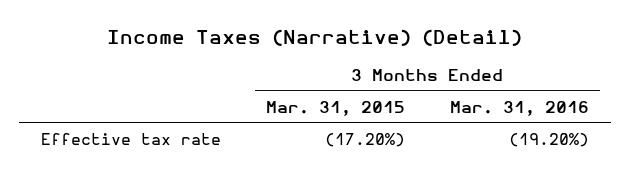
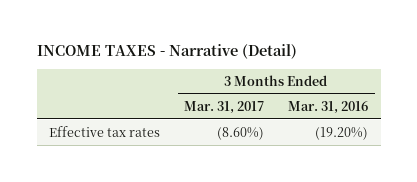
- Income Taxes (Narrative) (Detail)
+ INCOME TAXES - Narrative (Detail)
- | 3 Months Ended Mar. 31, 2015 | 3 Months Ended Mar. 31, 2016
+ | 3 Months Ended Mar. 31, 2017 | 3 Months Ended Mar. 31, 2016
- Effective tax rate | (17.20%) | (19.20%)
+ Effective tax rates | (8.60%) | (19.20%)

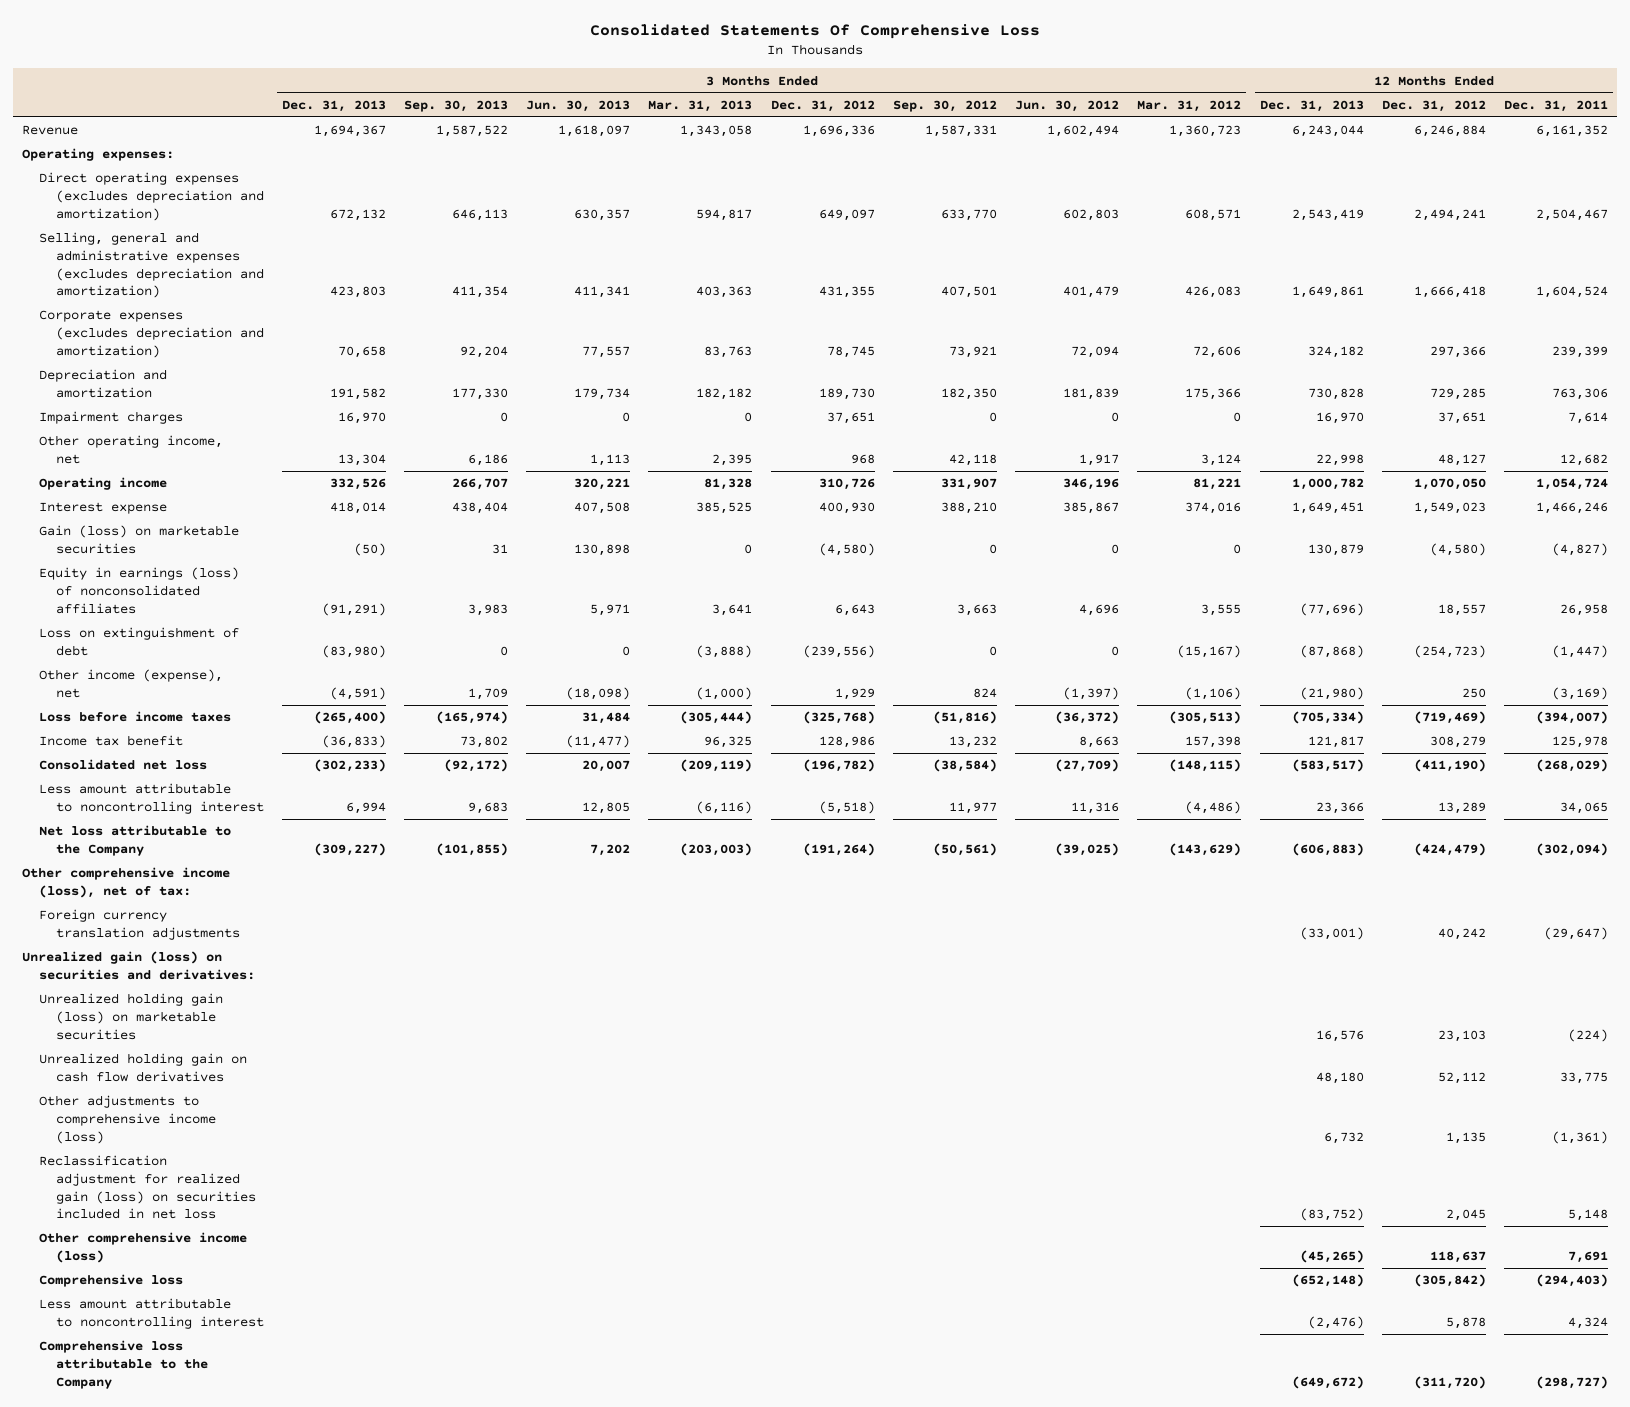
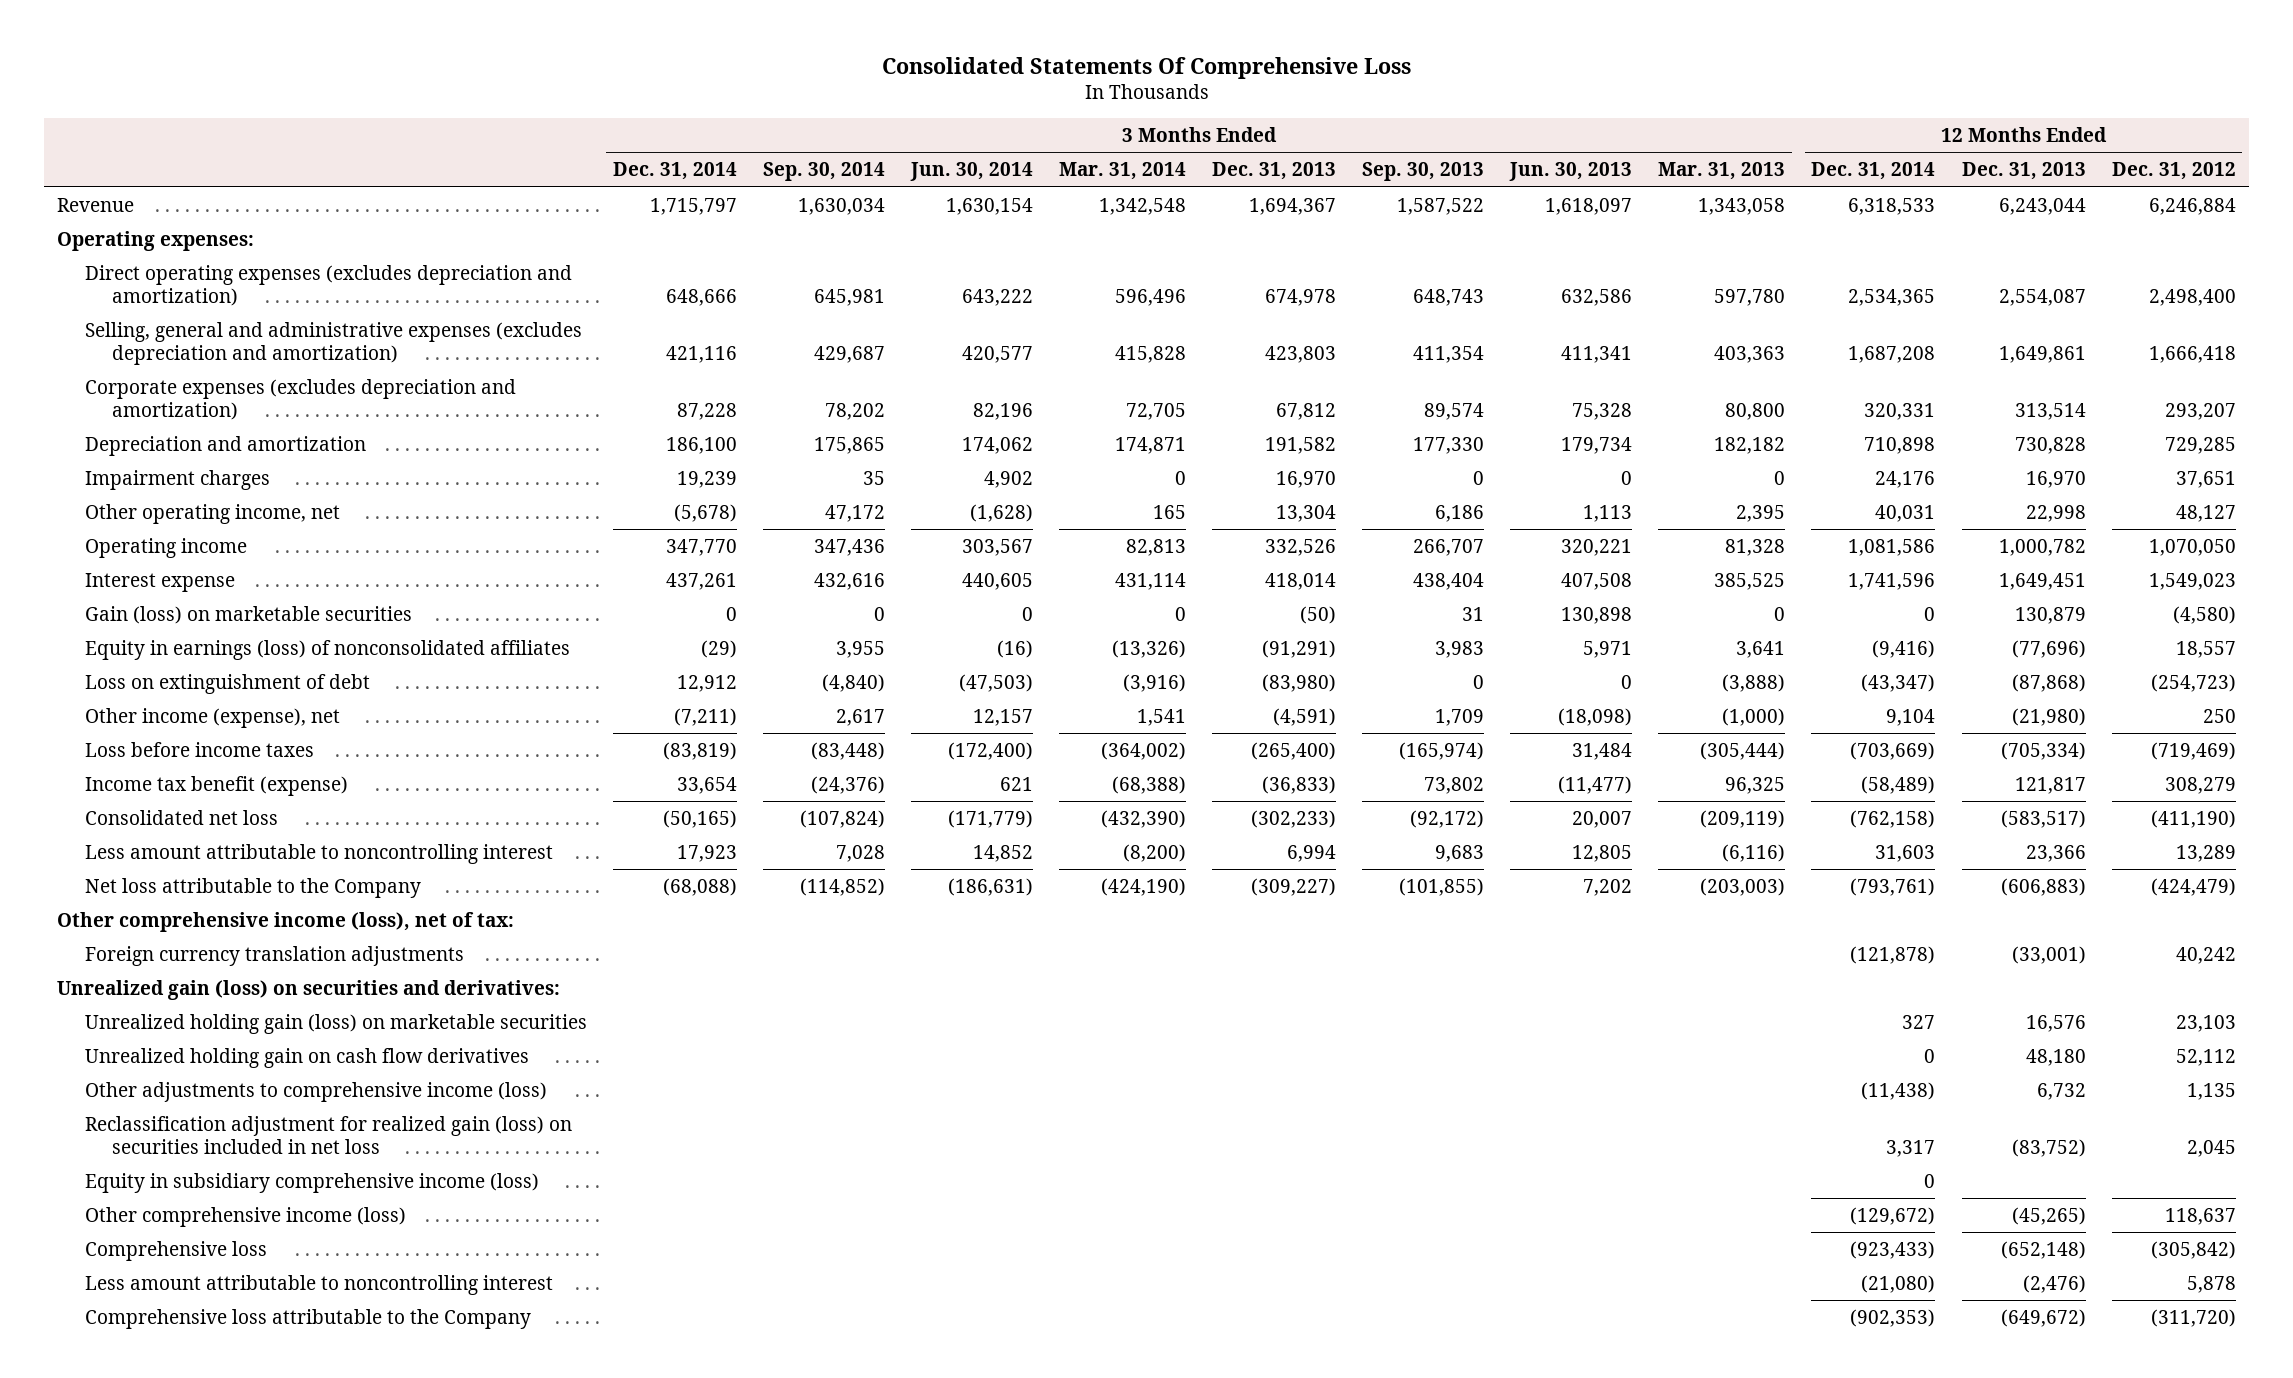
- | 3 Months Ended Dec. 31, 2013 | 3 Months Ended Sep. 30, 2013 | 3 Months Ended Jun. 30, 2013 | 3 Months Ended Mar. 31, 2013 | 3 Months Ended Dec. 31, 2012 | 3 Months Ended Sep. 30, 2012 | 3 Months Ended Jun. 30, 2012 | 3 Months Ended Mar. 31, 2012 | 12 Months Ended Dec. 31, 2013 | 12 Months Ended Dec. 31, 2012 | 12 Months Ended Dec. 31, 2011
+ | 3 Months Ended Dec. 31, 2014 | 3 Months Ended Sep. 30, 2014 | 3 Months Ended Jun. 30, 2014 | 3 Months Ended Mar. 31, 2014 | 3 Months Ended Dec. 31, 2013 | 3 Months Ended Sep. 30, 2013 | 3 Months Ended Jun. 30, 2013 | 3 Months Ended Mar. 31, 2013 | 12 Months Ended Dec. 31, 2014 | 12 Months Ended Dec. 31, 2013 | 12 Months Ended Dec. 31, 2012
- Direct operating expenses (excludes depreciation and amortization) | 672,132 | 646,113 | 630,357 | 594,817 | 649,097 | 633,770 | 602,803 | 608,571 | 2,543,419 | 2,494,241 | 2,504,467
+ Direct operating expenses (excludes depreciation and amortization) | 648,666 | 645,981 | 643,222 | 596,496 | 674,978 | 648,743 | 632,586 | 597,780 | 2,534,365 | 2,554,087 | 2,498,400
- Corporate expenses (excludes depreciation and amortization) | 70,658 | 92,204 | 77,557 | 83,763 | 78,745 | 73,921 | 72,094 | 72,606 | 324,182 | 297,366 | 239,399
+ Corporate expenses (excludes depreciation and amortization) | 87,228 | 78,202 | 82,196 | 72,705 | 67,812 | 89,574 | 75,328 | 80,800 | 320,331 | 313,514 | 293,207
- Income tax benefit | (36,833) | 73,802 | (11,477) | 96,325 | 128,986 | 13,232 | 8,663 | 157,398 | 121,817 | 308,279 | 125,978
+ Income tax benefit (expense) | 33,654 | (24,376) | 621 | (68,388) | (36,833) | 73,802 | (11,477) | 96,325 | (58,489) | 121,817 | 308,279
+ Equity in subsidiary comprehensive income (loss) | | | | | | | | | 0 | |

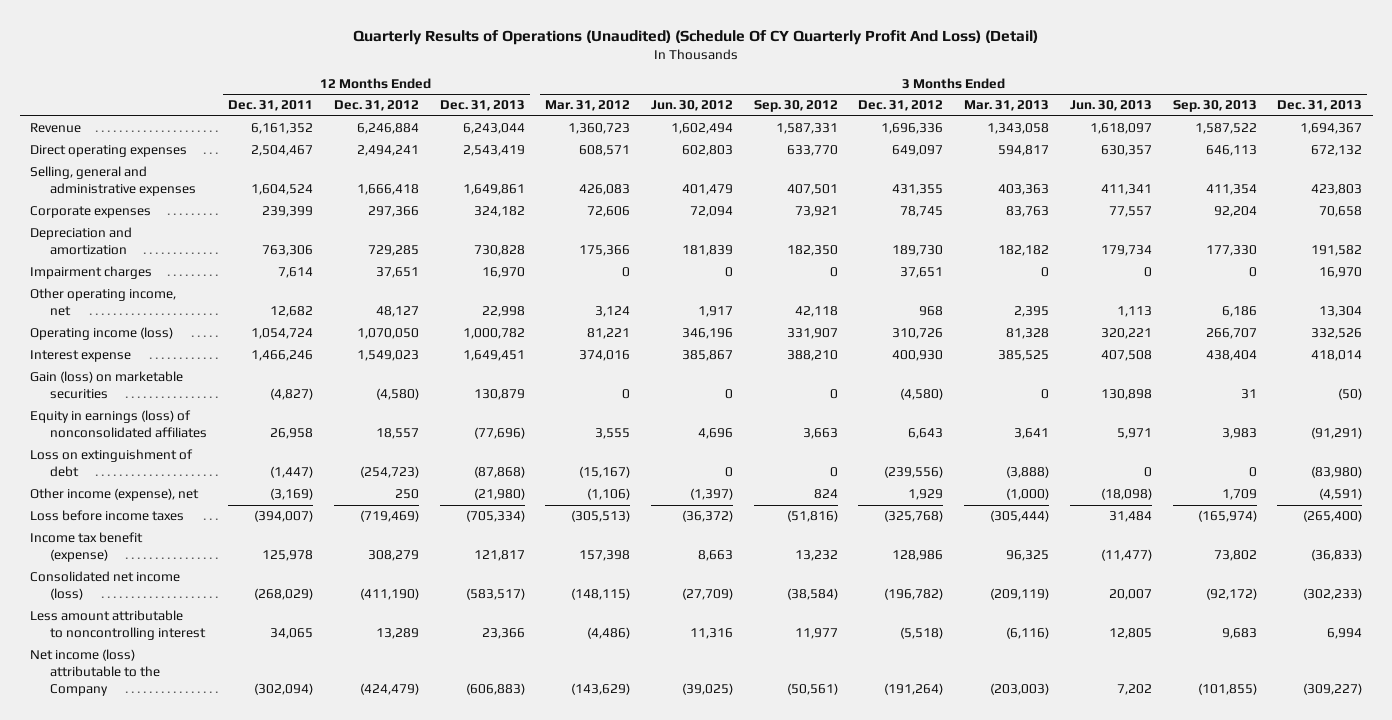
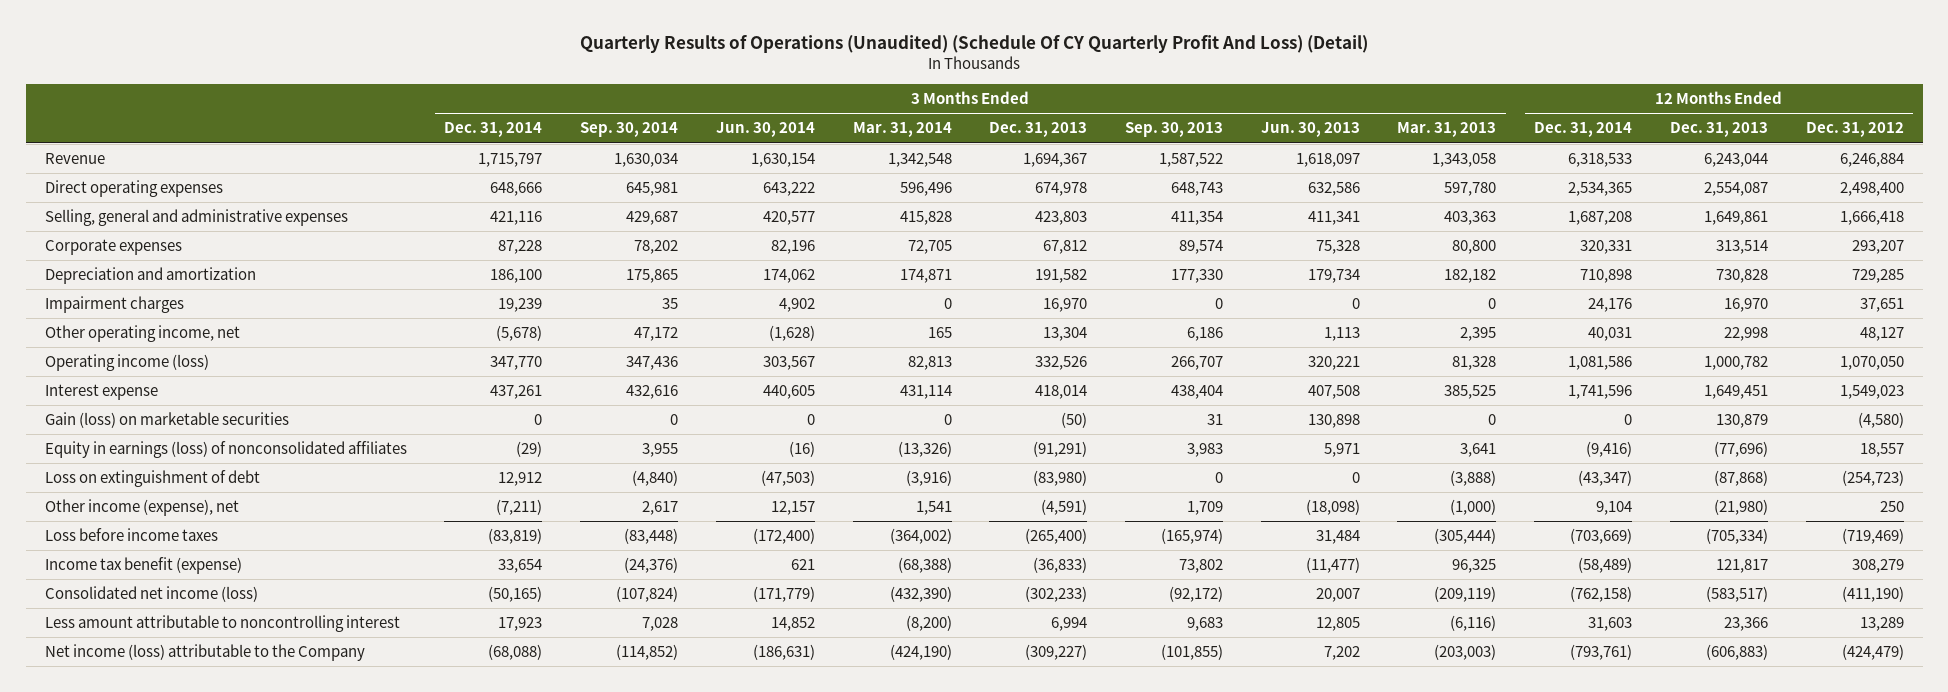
- | 12 Months Ended Dec. 31, 2011 | 12 Months Ended Dec. 31, 2012 | 12 Months Ended Dec. 31, 2013 | 3 Months Ended Mar. 31, 2012 | 3 Months Ended Jun. 30, 2012 | 3 Months Ended Sep. 30, 2012 | 3 Months Ended Dec. 31, 2012 | 3 Months Ended Mar. 31, 2013 | 3 Months Ended Jun. 30, 2013 | 3 Months Ended Sep. 30, 2013 | 3 Months Ended Dec. 31, 2013
+ | 3 Months Ended Dec. 31, 2014 | 3 Months Ended Sep. 30, 2014 | 3 Months Ended Jun. 30, 2014 | 3 Months Ended Mar. 31, 2014 | 3 Months Ended Dec. 31, 2013 | 3 Months Ended Sep. 30, 2013 | 3 Months Ended Jun. 30, 2013 | 3 Months Ended Mar. 31, 2013 | 12 Months Ended Dec. 31, 2014 | 12 Months Ended Dec. 31, 2013 | 12 Months Ended Dec. 31, 2012
- Direct operating expenses | 2,504,467 | 2,494,241 | 2,543,419 | 608,571 | 602,803 | 633,770 | 649,097 | 594,817 | 630,357 | 646,113 | 672,132
+ Direct operating expenses | 648,666 | 645,981 | 643,222 | 596,496 | 674,978 | 648,743 | 632,586 | 597,780 | 2,534,365 | 2,554,087 | 2,498,400
- Corporate expenses | 239,399 | 297,366 | 324,182 | 72,606 | 72,094 | 73,921 | 78,745 | 83,763 | 77,557 | 92,204 | 70,658
+ Corporate expenses | 87,228 | 78,202 | 82,196 | 72,705 | 67,812 | 89,574 | 75,328 | 80,800 | 320,331 | 313,514 | 293,207

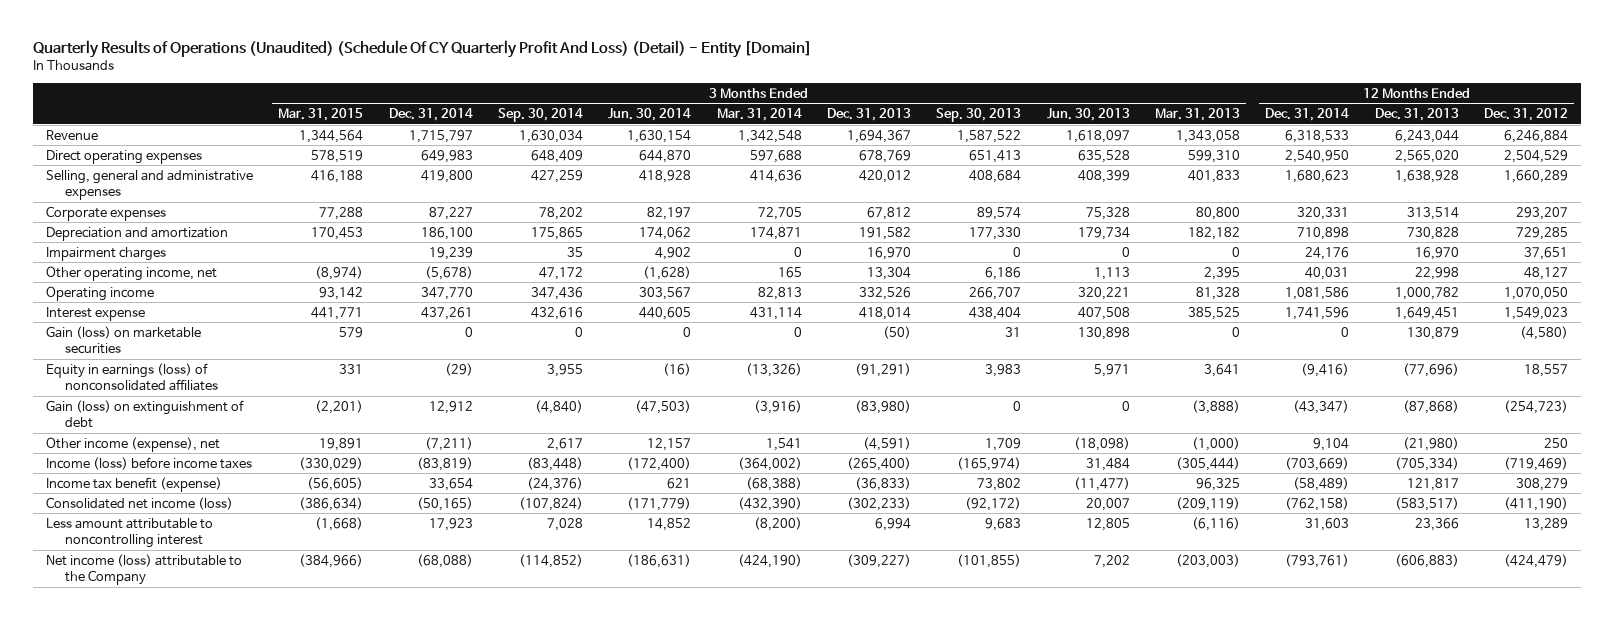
- Quarterly Results of Operations (Unaudited) (Schedule Of CY Quarterly Profit And Loss) (Detail)
+ Quarterly Results of Operations (Unaudited) (Schedule Of CY Quarterly Profit And Loss) (Detail) - Entity [Domain]
- | 3 Months Ended Dec. 31, 2014 | 3 Months Ended Sep. 30, 2014 | 3 Months Ended Jun. 30, 2014 | 3 Months Ended Mar. 31, 2014 | 3 Months Ended Dec. 31, 2013 | 3 Months Ended Sep. 30, 2013 | 3 Months Ended Jun. 30, 2013 | 3 Months Ended Mar. 31, 2013 | 12 Months Ended Dec. 31, 2014 | 12 Months Ended Dec. 31, 2013 | 12 Months Ended Dec. 31, 2012
+ | 3 Months Ended Mar. 31, 2015 | 3 Months Ended Dec. 31, 2014 | 3 Months Ended Sep. 30, 2014 | 3 Months Ended Jun. 30, 2014 | 3 Months Ended Mar. 31, 2014 | 3 Months Ended Dec. 31, 2013 | 3 Months Ended Sep. 30, 2013 | 3 Months Ended Jun. 30, 2013 | 3 Months Ended Mar. 31, 2013 | 12 Months Ended Dec. 31, 2014 | 12 Months Ended Dec. 31, 2013 | 12 Months Ended Dec. 31, 2012
- Direct operating expenses | 648,666 | 645,981 | 643,222 | 596,496 | 674,978 | 648,743 | 632,586 | 597,780 | 2,534,365 | 2,554,087 | 2,498,400
- Selling, general and administrative expenses | 421,116 | 429,687 | 420,577 | 415,828 | 423,803 | 411,354 | 411,341 | 403,363 | 1,687,208 | 1,649,861 | 1,666,418
- Corporate expenses | 87,228 | 78,202 | 82,196 | 72,705 | 67,812 | 89,574 | 75,328 | 80,800 | 320,331 | 313,514 | 293,207
+ Direct operating expenses | 578,519 | 649,983 | 648,409 | 644,870 | 597,688 | 678,769 | 651,413 | 635,528 | 599,310 | 2,540,950 | 2,565,020 | 2,504,529
+ Selling, general and administrative expenses | 416,188 | 419,800 | 427,259 | 418,928 | 414,636 | 420,012 | 408,684 | 408,399 | 401,833 | 1,680,623 | 1,638,928 | 1,660,289
+ Corporate expenses | 77,288 | 87,227 | 78,202 | 82,197 | 72,705 | 67,812 | 89,574 | 75,328 | 80,800 | 320,331 | 313,514 | 293,207
- Operating income (loss) | 347,770 | 347,436 | 303,567 | 82,813 | 332,526 | 266,707 | 320,221 | 81,328 | 1,081,586 | 1,000,782 | 1,070,050
+ Operating income | 93,142 | 347,770 | 347,436 | 303,567 | 82,813 | 332,526 | 266,707 | 320,221 | 81,328 | 1,081,586 | 1,000,782 | 1,070,050
- Loss on extinguishment of debt | 12,912 | (4,840) | (47,503) | (3,916) | (83,980) | 0 | 0 | (3,888) | (43,347) | (87,868) | (254,723)
+ Gain (loss) on extinguishment of debt | (2,201) | 12,912 | (4,840) | (47,503) | (3,916) | (83,980) | 0 | 0 | (3,888) | (43,347) | (87,868) | (254,723)
- Loss before income taxes | (83,819) | (83,448) | (172,400) | (364,002) | (265,400) | (165,974) | 31,484 | (305,444) | (703,669) | (705,334) | (719,469)
+ Income (loss) before income taxes | (330,029) | (83,819) | (83,448) | (172,400) | (364,002) | (265,400) | (165,974) | 31,484 | (305,444) | (703,669) | (705,334) | (719,469)

